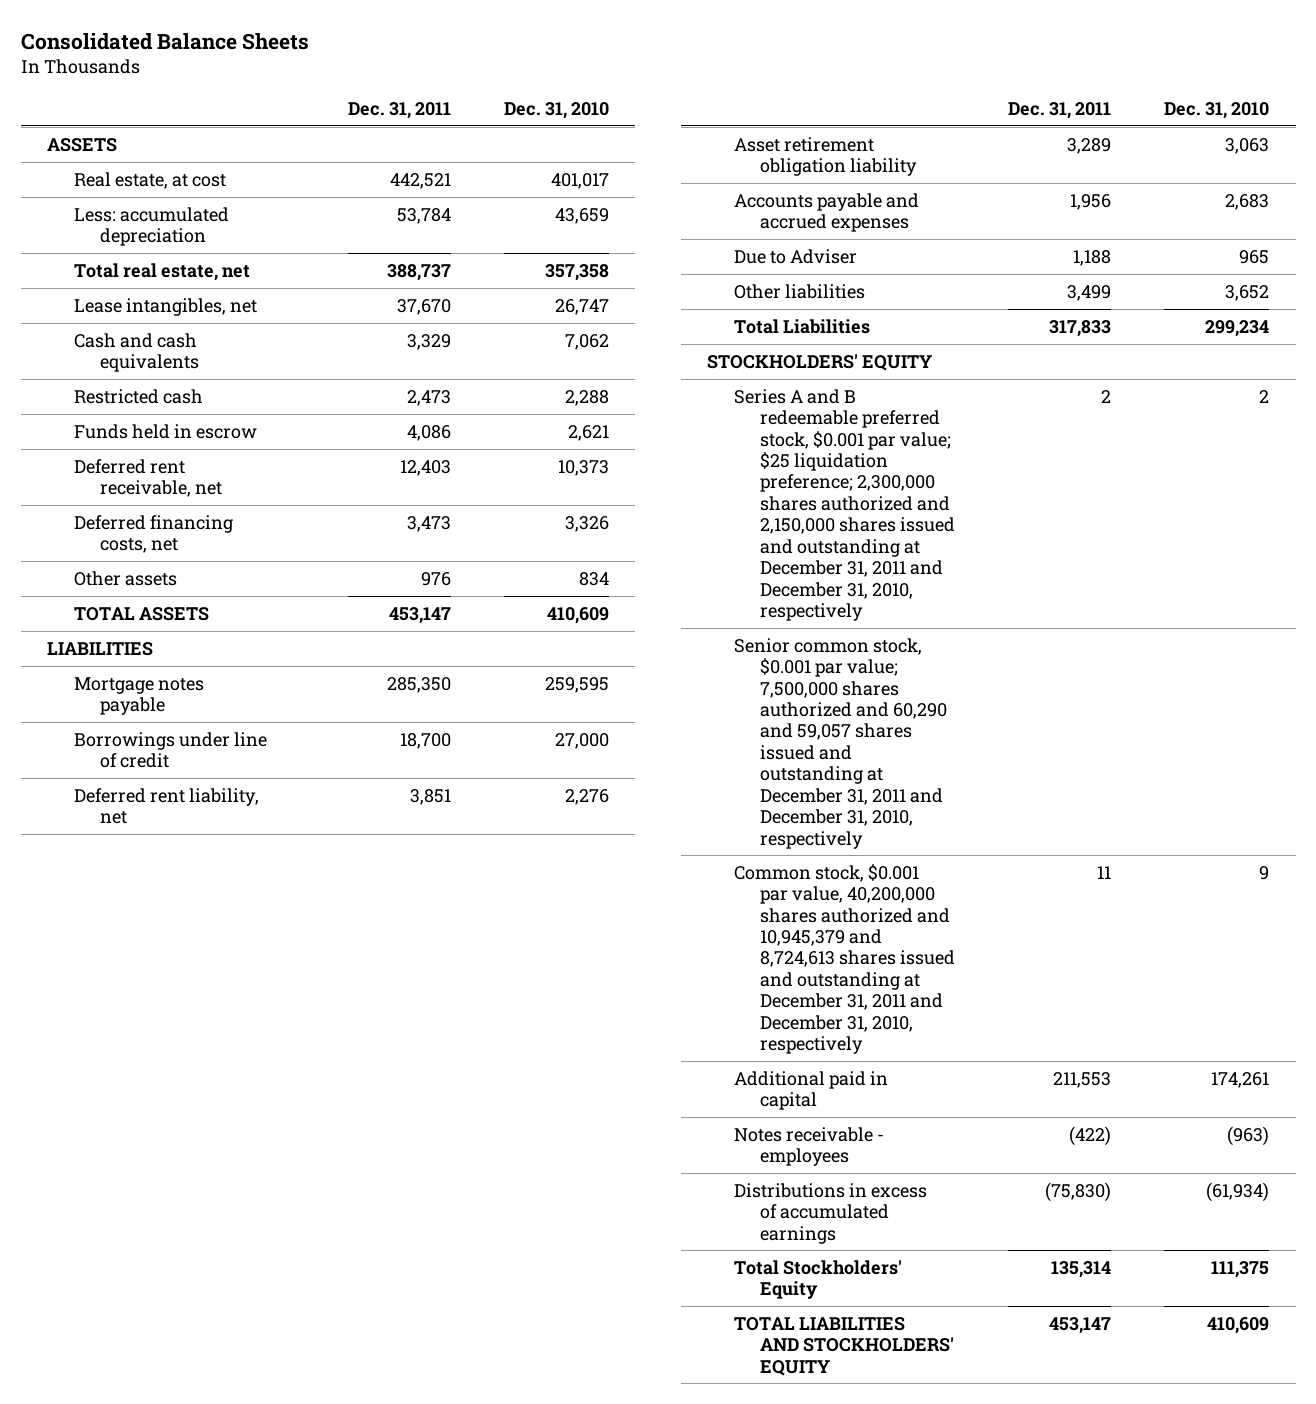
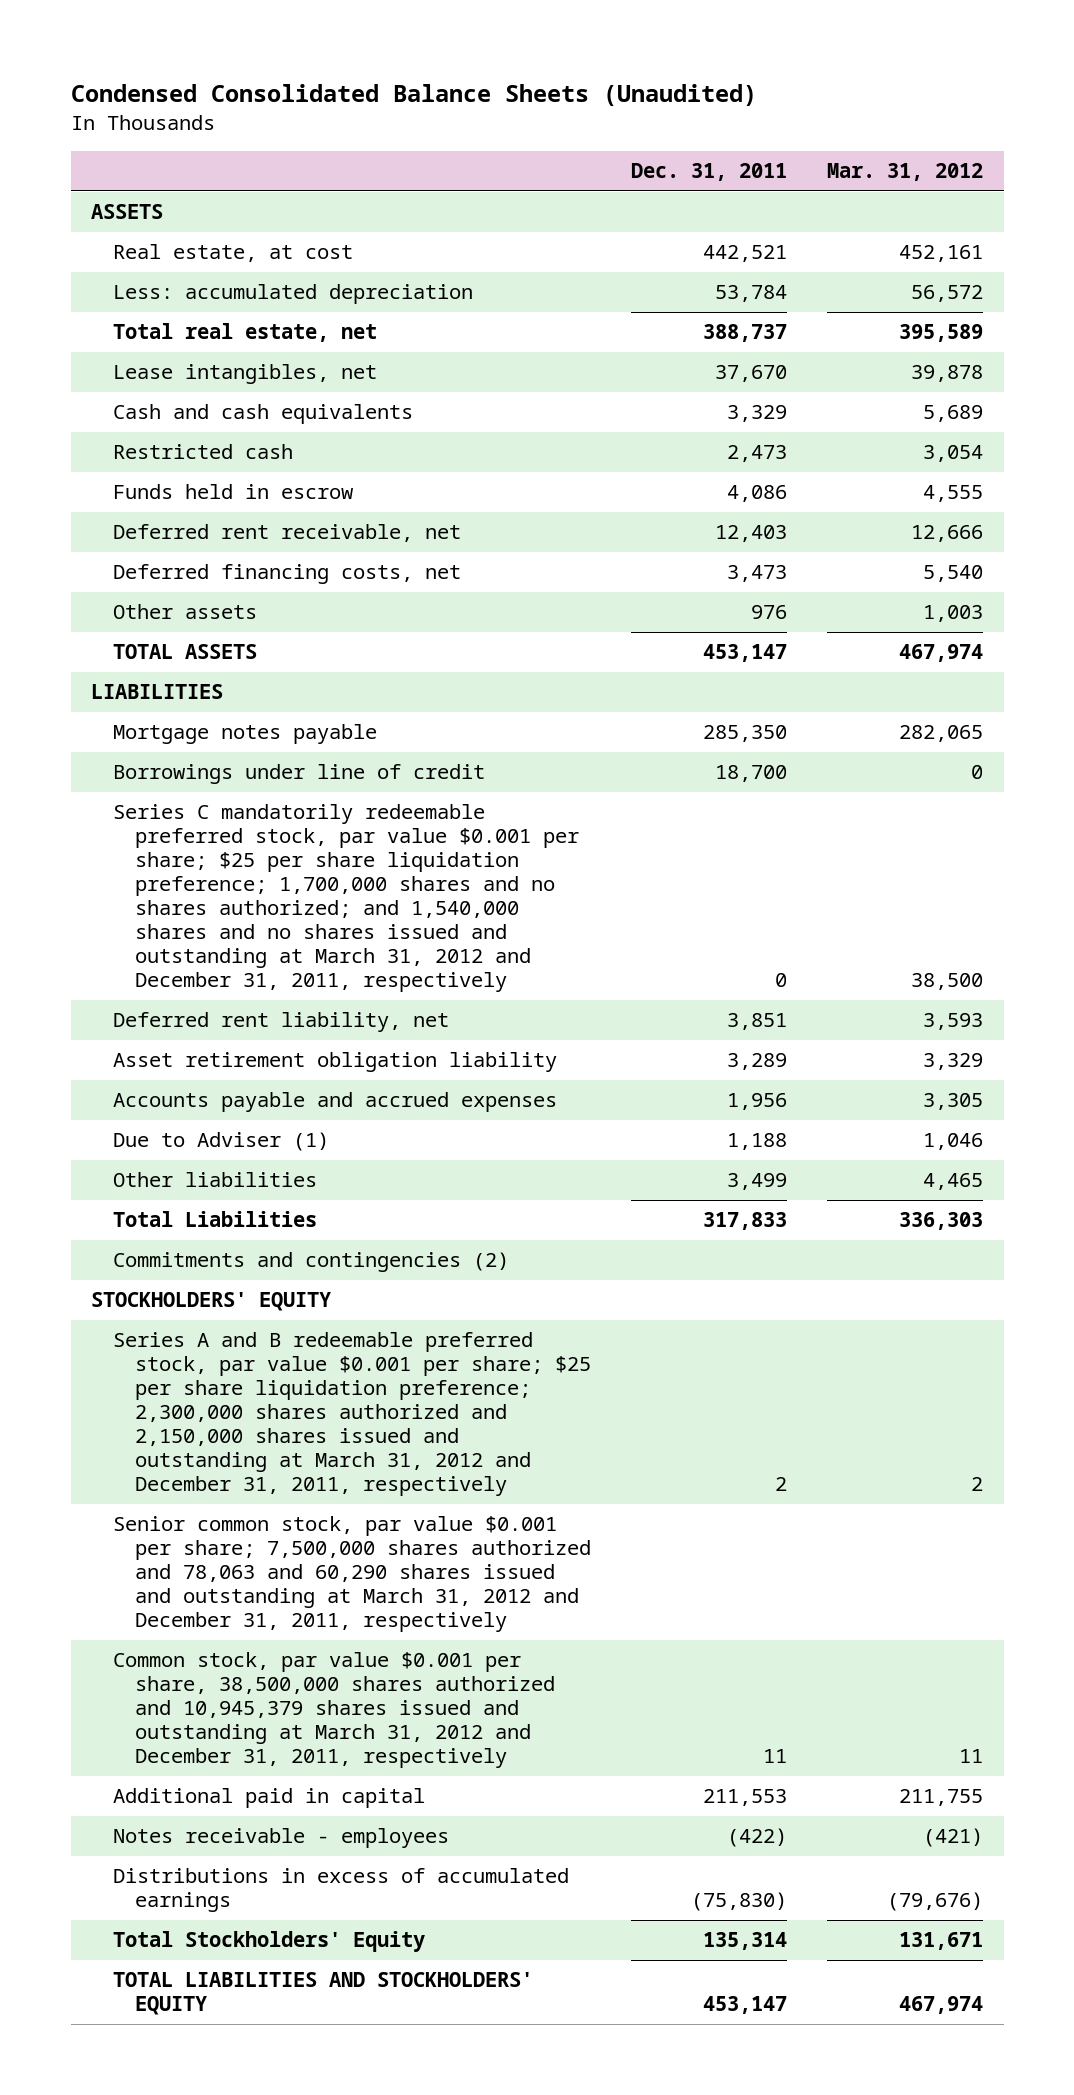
- Consolidated Balance Sheets
+ Condensed Consolidated Balance Sheets (Unaudited)
- | Dec. 31, 2011 | Dec. 31, 2010
+ | Dec. 31, 2011 | Mar. 31, 2012
+ Series C mandatorily redeemable preferred stock, par value $0.001 per share; $25 per share liquidation preference; 1,700,000 shares and no shares authorized; and 1,540,000 shares and no shares issued and outstanding at March 31, 2012 and December 31, 2011, respectively | 0 | 38,500
- Due to Adviser | 1,188 | 965
+ Due to Adviser (1) | 1,188 | 1,046
+ Commitments and contingencies (2)
- Series A and B redeemable preferred stock, $0.001 par value; $25 liquidation preference; 2,300,000 shares authorized and 2,150,000 shares issued and outstanding at December 31, 2011 and December 31, 2010, respectively | 2 | 2
- Senior common stock, $0.001 par value; 7,500,000 shares authorized and 60,290 and 59,057 shares issued and outstanding at December 31, 2011 and December 31, 2010, respectively
- Common stock, $0.001 par value, 40,200,000 shares authorized and 10,945,379 and 8,724,613 shares issued and outstanding at December 31, 2011 and December 31, 2010, respectively | 11 | 9
+ Series A and B redeemable preferred stock, par value $0.001 per share; $25 per share liquidation preference; 2,300,000 shares authorized and 2,150,000 shares issued and outstanding at March 31, 2012 and December 31, 2011, respectively | 2 | 2
+ Senior common stock, par value $0.001 per share; 7,500,000 shares authorized and 78,063 and 60,290 shares issued and outstanding at March 31, 2012 and December 31, 2011, respectively
+ Common stock, par value $0.001 per share, 38,500,000 shares authorized and 10,945,379 shares issued and outstanding at March 31, 2012 and December 31, 2011, respectively | 11 | 11

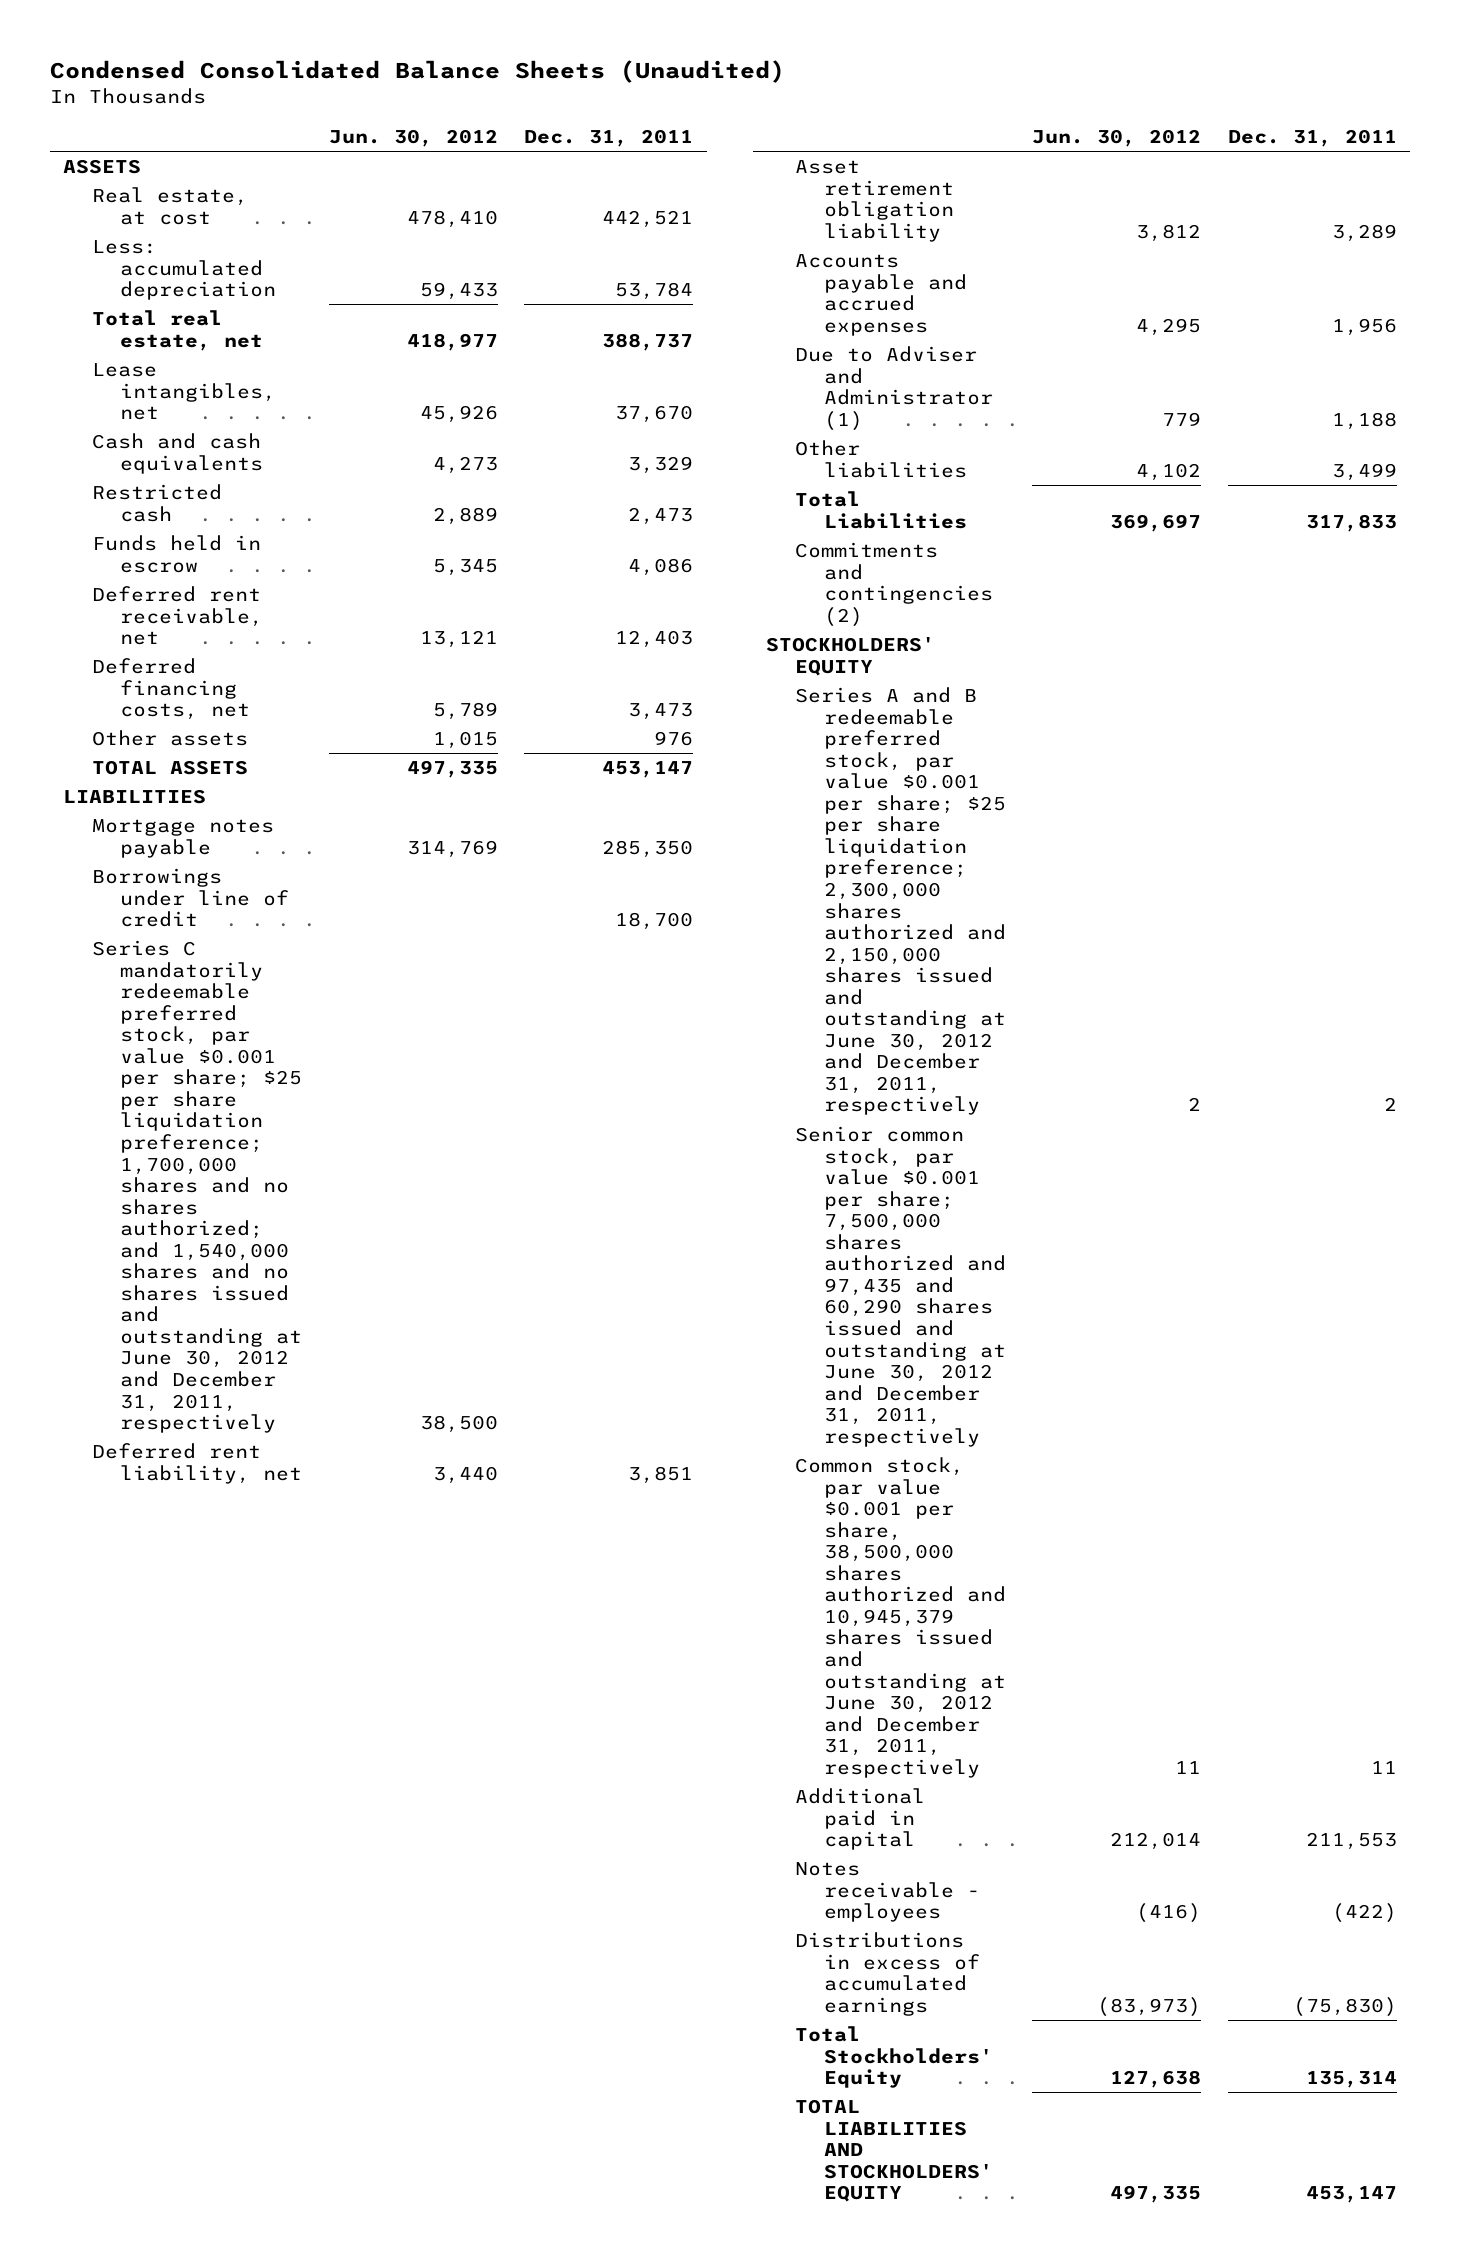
- | Dec. 31, 2011 | Mar. 31, 2012
+ | Jun. 30, 2012 | Dec. 31, 2011
- Series C mandatorily redeemable preferred stock, par value $0.001 per share; $25 per share liquidation preference; 1,700,000 shares and no shares authorized; and 1,540,000 shares and no shares issued and outstanding at March 31, 2012 and December 31, 2011, respectively | 0 | 38,500
+ Series C mandatorily redeemable preferred stock, par value $0.001 per share; $25 per share liquidation preference; 1,700,000 shares and no shares authorized; and 1,540,000 shares and no shares issued and outstanding at June 30, 2012 and December 31, 2011, respectively | 38,500 |
- Due to Adviser (1) | 1,188 | 1,046
+ Due to Adviser and Administrator (1) | 779 | 1,188
- Series A and B redeemable preferred stock, par value $0.001 per share; $25 per share liquidation preference; 2,300,000 shares authorized and 2,150,000 shares issued and outstanding at March 31, 2012 and December 31, 2011, respectively | 2 | 2
- Senior common stock, par value $0.001 per share; 7,500,000 shares authorized and 78,063 and 60,290 shares issued and outstanding at March 31, 2012 and December 31, 2011, respectively
- Common stock, par value $0.001 per share, 38,500,000 shares authorized and 10,945,379 shares issued and outstanding at March 31, 2012 and December 31, 2011, respectively | 11 | 11
+ Series A and B redeemable preferred stock, par value $0.001 per share; $25 per share liquidation preference; 2,300,000 shares authorized and 2,150,000 shares issued and outstanding at June 30, 2012 and December 31, 2011, respectively | 2 | 2
+ Senior common stock, par value $0.001 per share; 7,500,000 shares authorized and 97,435 and 60,290 shares issued and outstanding at June 30, 2012 and December 31, 2011, respectively
+ Common stock, par value $0.001 per share, 38,500,000 shares authorized and 10,945,379 shares issued and outstanding at June 30, 2012 and December 31, 2011, respectively | 11 | 11

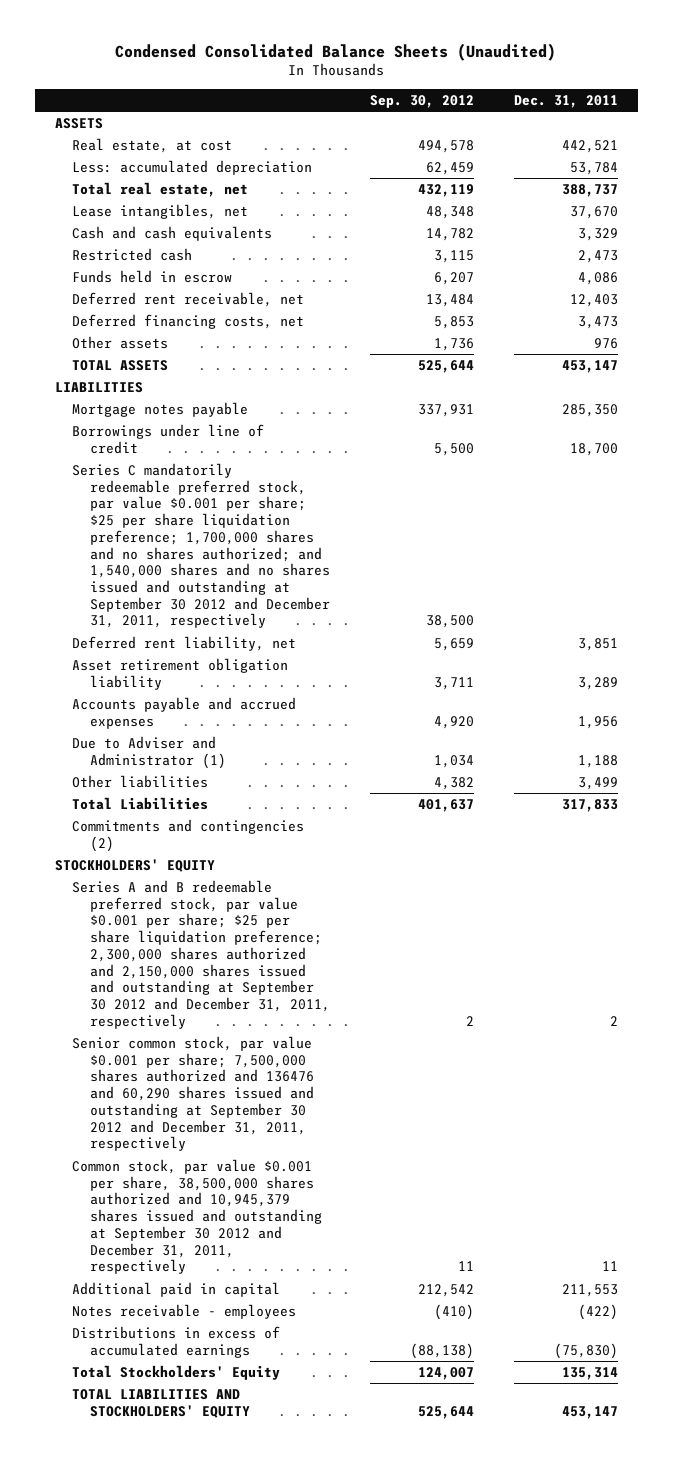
- | Jun. 30, 2012 | Dec. 31, 2011
+ | Sep. 30, 2012 | Dec. 31, 2011
- Series C mandatorily redeemable preferred stock, par value $0.001 per share; $25 per share liquidation preference; 1,700,000 shares and no shares authorized; and 1,540,000 shares and no shares issued and outstanding at June 30, 2012 and December 31, 2011, respectively | 38,500 |
+ Series C mandatorily redeemable preferred stock, par value $0.001 per share; $25 per share liquidation preference; 1,700,000 shares and no shares authorized; and 1,540,000 shares and no shares issued and outstanding at September 30 2012 and December 31, 2011, respectively | 38,500 |
- Series A and B redeemable preferred stock, par value $0.001 per share; $25 per share liquidation preference; 2,300,000 shares authorized and 2,150,000 shares issued and outstanding at June 30, 2012 and December 31, 2011, respectively | 2 | 2
- Senior common stock, par value $0.001 per share; 7,500,000 shares authorized and 97,435 and 60,290 shares issued and outstanding at June 30, 2012 and December 31, 2011, respectively
- Common stock, par value $0.001 per share, 38,500,000 shares authorized and 10,945,379 shares issued and outstanding at June 30, 2012 and December 31, 2011, respectively | 11 | 11
+ Series A and B redeemable preferred stock, par value $0.001 per share; $25 per share liquidation preference; 2,300,000 shares authorized and 2,150,000 shares issued and outstanding at September 30 2012 and December 31, 2011, respectively | 2 | 2
+ Senior common stock, par value $0.001 per share; 7,500,000 shares authorized and 136476 and 60,290 shares issued and outstanding at September 30 2012 and December 31, 2011, respectively
+ Common stock, par value $0.001 per share, 38,500,000 shares authorized and 10,945,379 shares issued and outstanding at September 30 2012 and December 31, 2011, respectively | 11 | 11

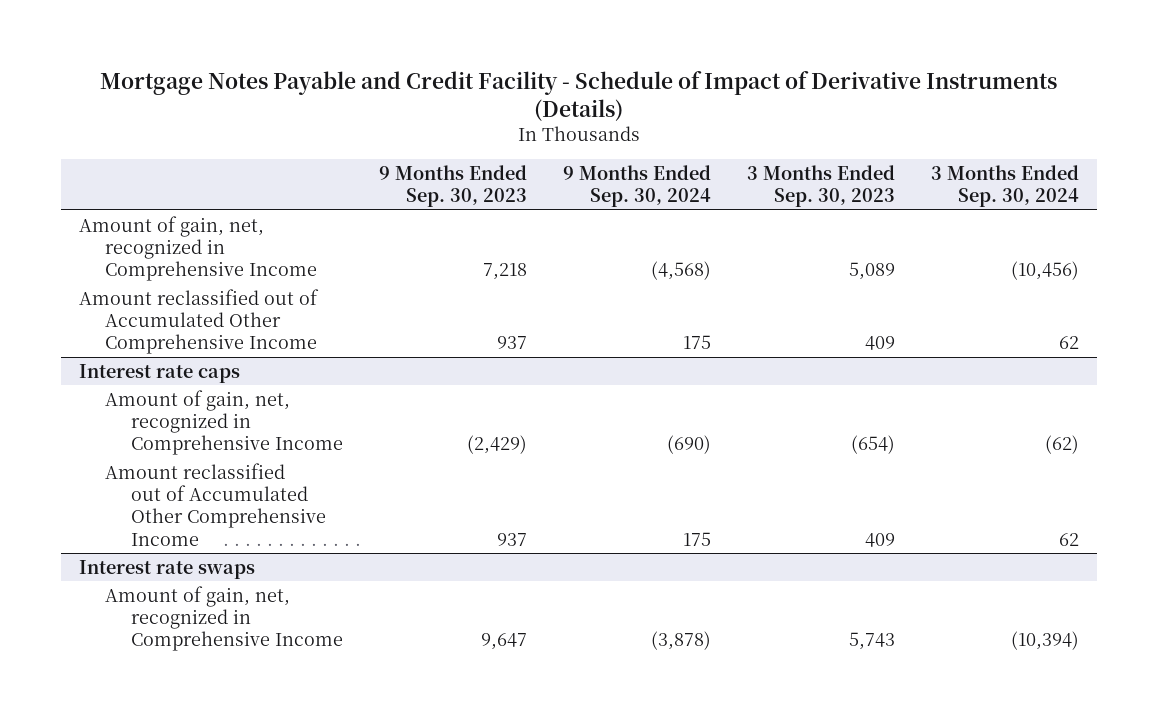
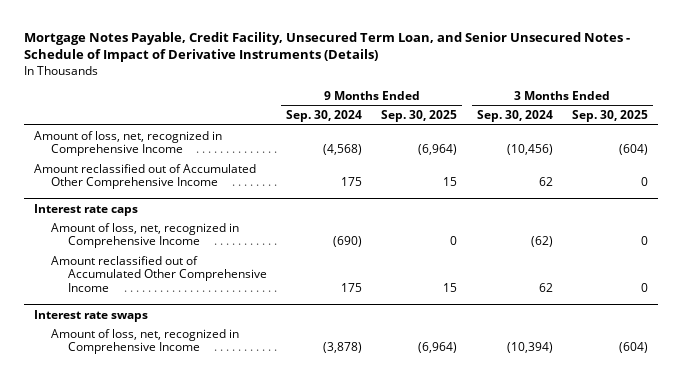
- Mortgage Notes Payable and Credit Facility - Schedule of Impact of Derivative Instruments (Details)
+ Mortgage Notes Payable, Credit Facility, Unsecured Term Loan, and Senior Unsecured Notes - Schedule of Impact of Derivative Instruments (Details)
- | 9 Months Ended Sep. 30, 2023 | 9 Months Ended Sep. 30, 2024 | 3 Months Ended Sep. 30, 2023 | 3 Months Ended Sep. 30, 2024
+ | 9 Months Ended Sep. 30, 2024 | 9 Months Ended Sep. 30, 2025 | 3 Months Ended Sep. 30, 2024 | 3 Months Ended Sep. 30, 2025
- Amount of gain, net, recognized in Comprehensive Income | 7,218 | (4,568) | 5,089 | (10,456)
+ Amount of loss, net, recognized in Comprehensive Income | (4,568) | (6,964) | (10,456) | (604)
@ Interest rate caps
- Amount of gain, net, recognized in Comprehensive Income | (2,429) | (690) | (654) | (62)
+ Amount of loss, net, recognized in Comprehensive Income | (690) | 0 | (62) | 0
@ Interest rate swaps
- Amount of gain, net, recognized in Comprehensive Income | 9,647 | (3,878) | 5,743 | (10,394)
+ Amount of loss, net, recognized in Comprehensive Income | (3,878) | (6,964) | (10,394) | (604)

